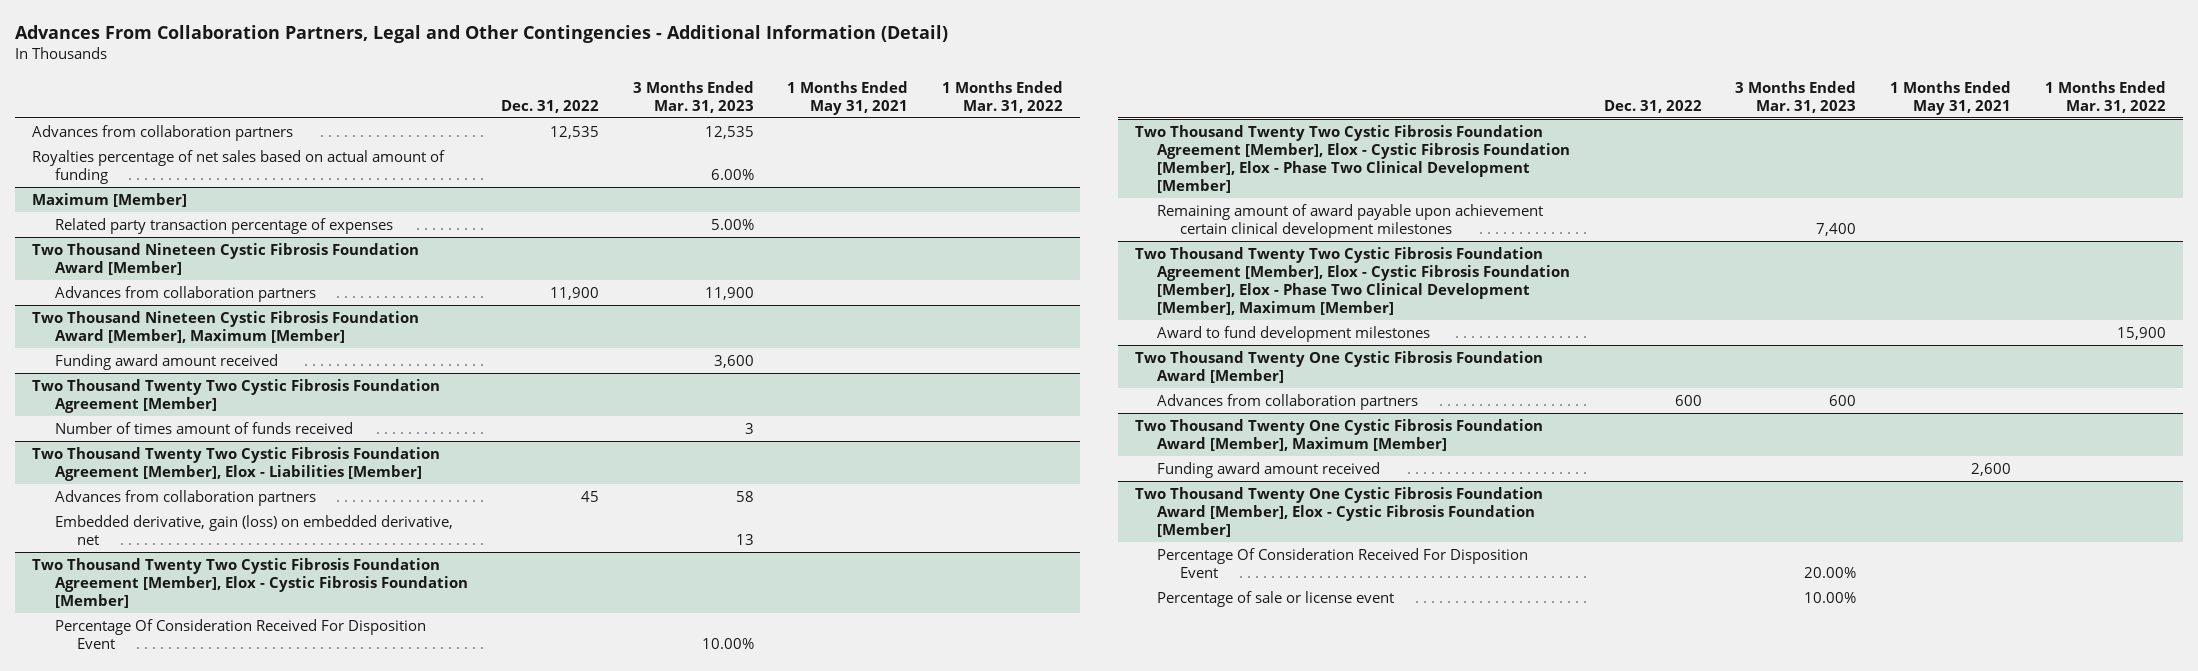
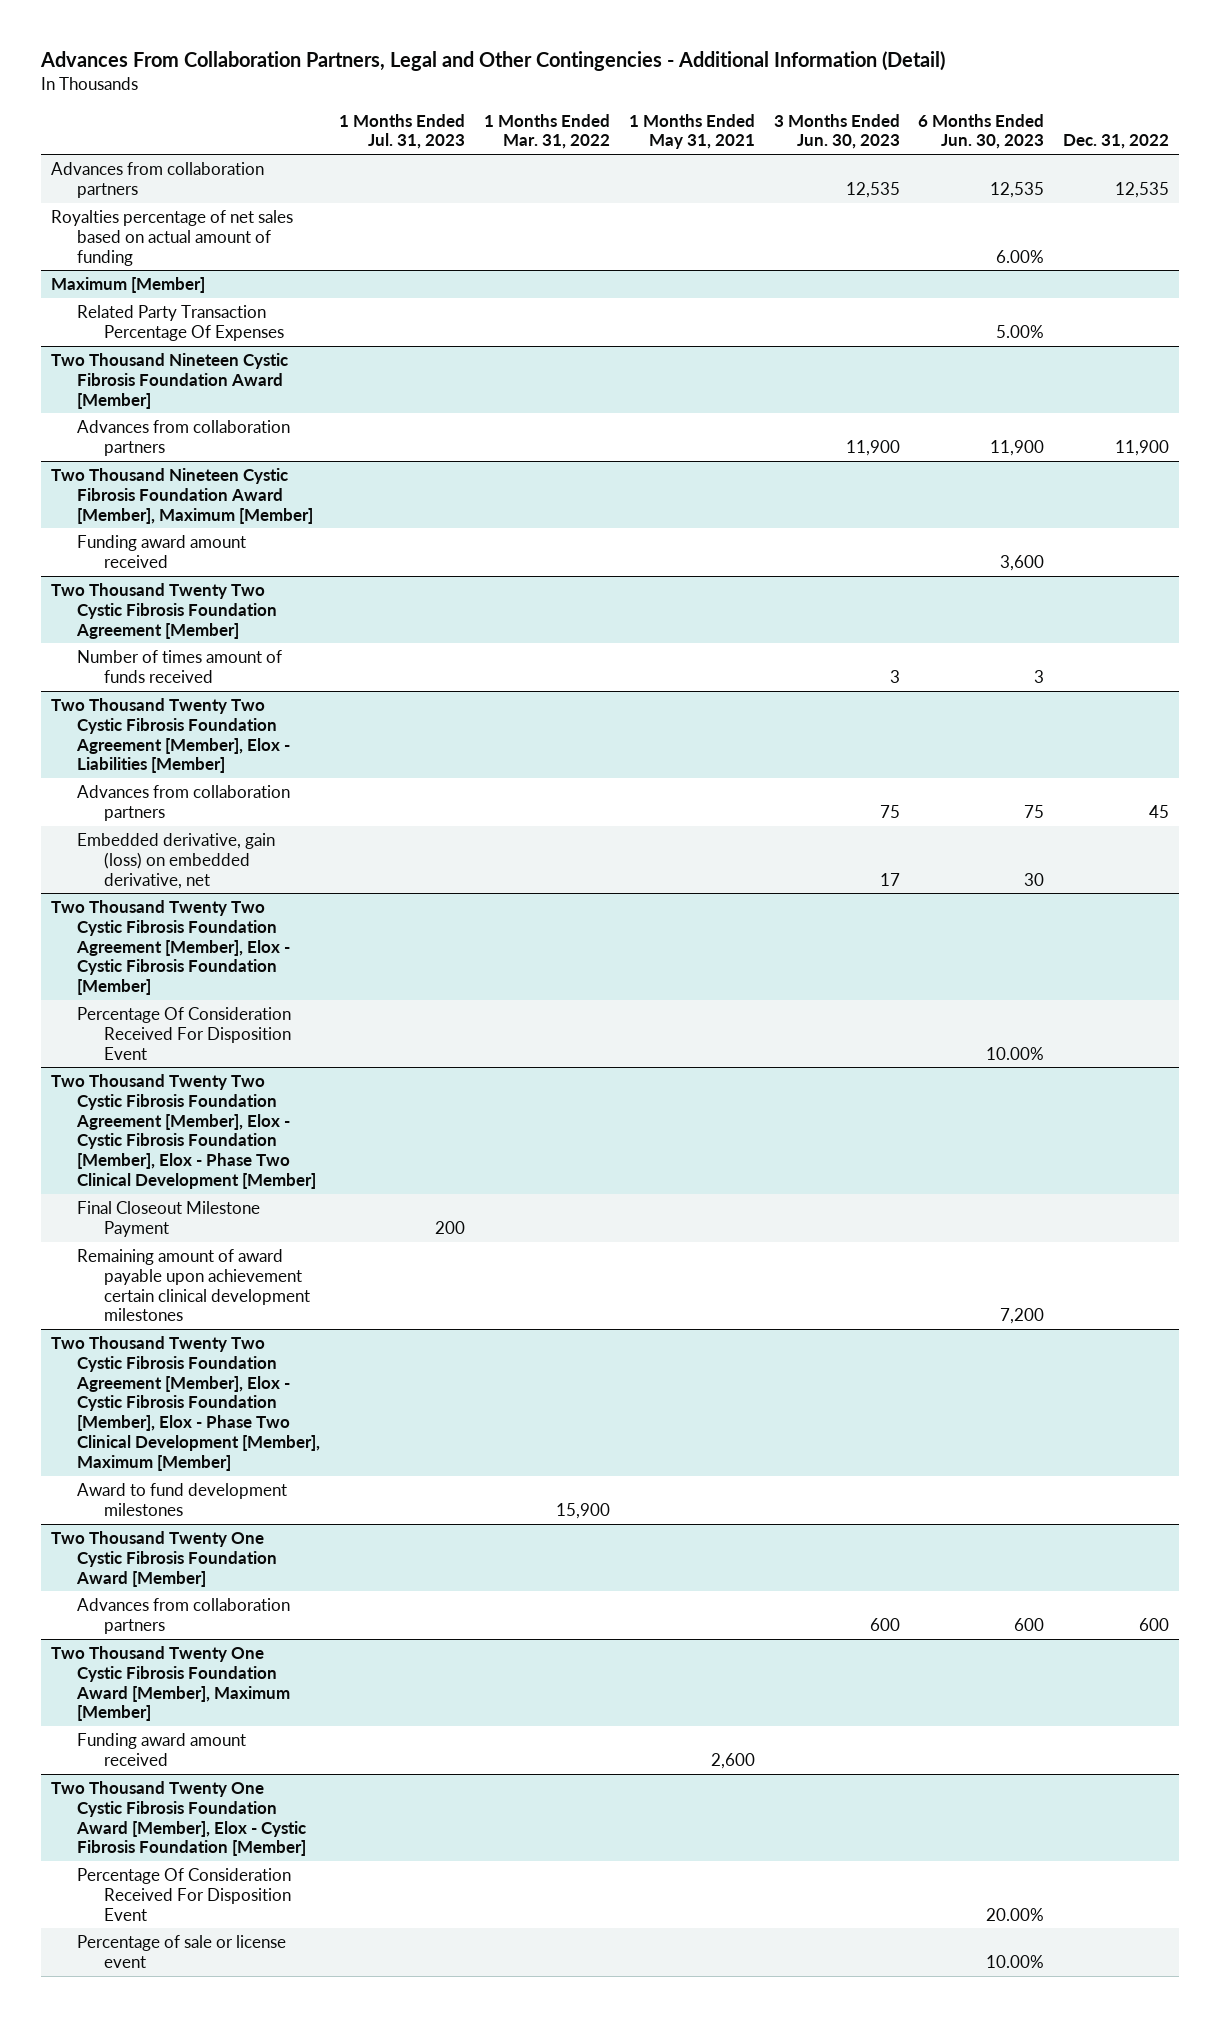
- | Dec. 31, 2022 | 3 Months Ended Mar. 31, 2023 | 1 Months Ended May 31, 2021 | 1 Months Ended Mar. 31, 2022
+ | 1 Months Ended Jul. 31, 2023 | 1 Months Ended Mar. 31, 2022 | 1 Months Ended May 31, 2021 | 3 Months Ended Jun. 30, 2023 | 6 Months Ended Jun. 30, 2023 | Dec. 31, 2022
@ Maximum [Member]
- Related party transaction percentage of expenses | | 5.00% | |
+ Related Party Transaction Percentage Of Expenses | | | | | 5.00% |
@ Two Thousand Twenty Two Cystic Fibrosis Foundation Agreement [Member], Elox - Cystic Fibrosis Foundation [Member], Elox - Phase Two Clinical Development [Member]
+ Final Closeout Milestone Payment | 200 | | | | |

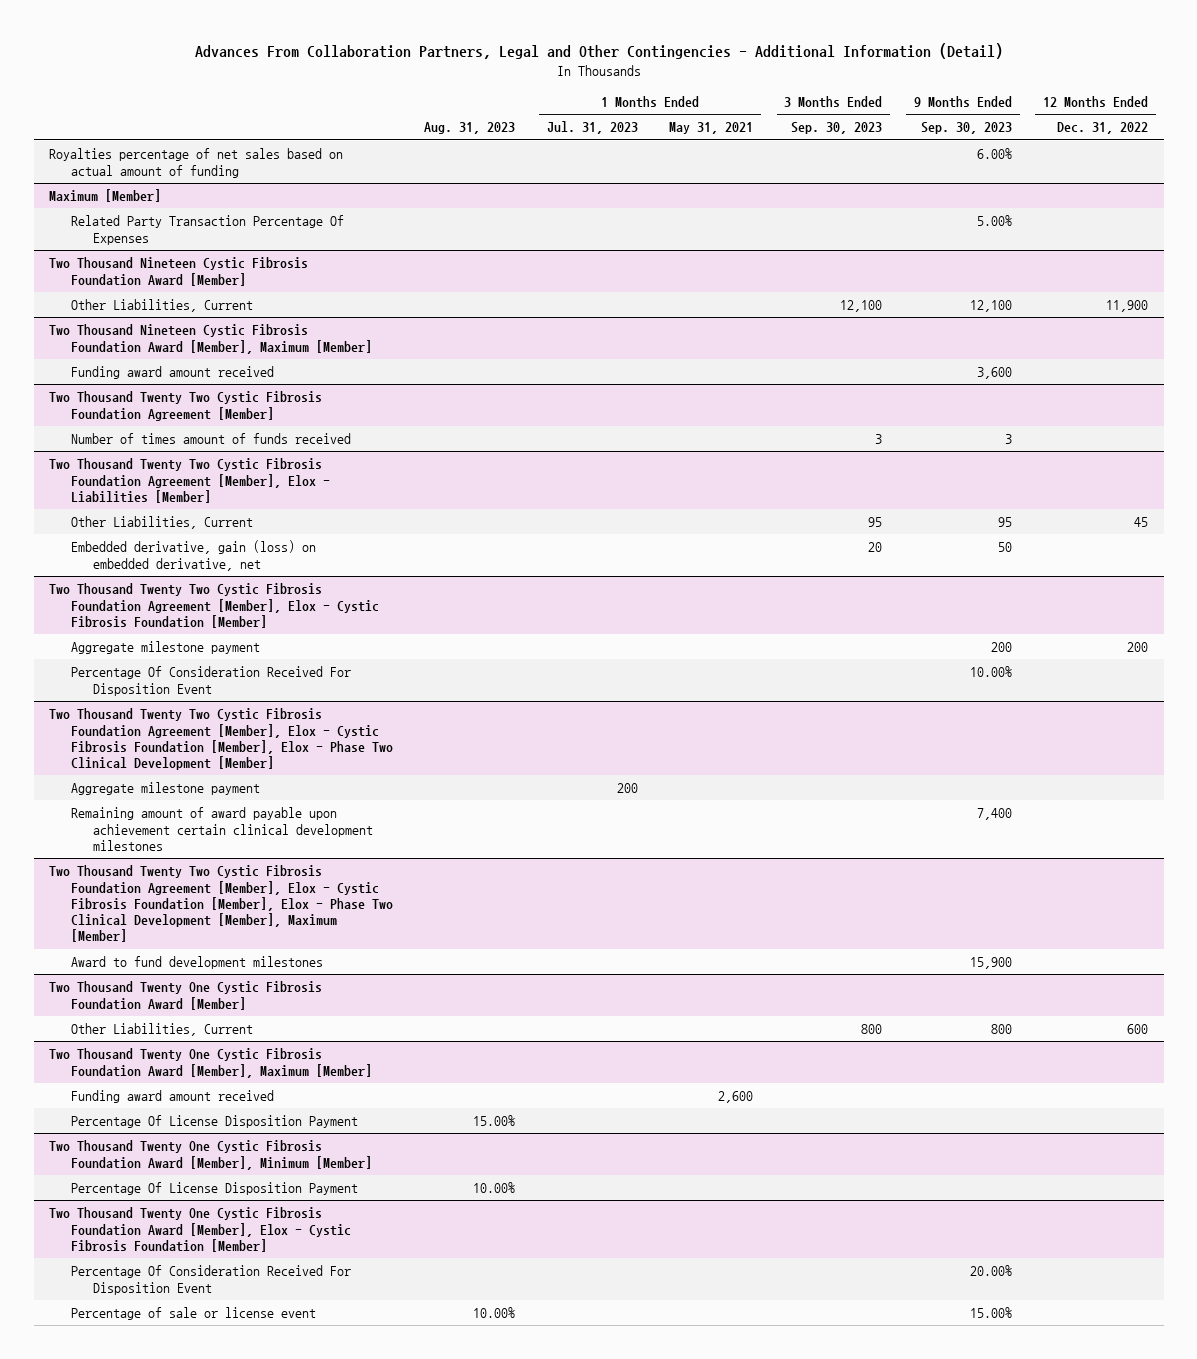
- | 1 Months Ended Jul. 31, 2023 | 1 Months Ended Mar. 31, 2022 | 1 Months Ended May 31, 2021 | 3 Months Ended Jun. 30, 2023 | 6 Months Ended Jun. 30, 2023 | Dec. 31, 2022
+ | Aug. 31, 2023 | 1 Months Ended Jul. 31, 2023 | 1 Months Ended May 31, 2021 | 3 Months Ended Sep. 30, 2023 | 9 Months Ended Sep. 30, 2023 | 12 Months Ended Dec. 31, 2022
- Advances from collaboration partners | | | | 12,535 | 12,535 | 12,535
@ Two Thousand Nineteen Cystic Fibrosis Foundation Award [Member]
- Advances from collaboration partners | | | | 11,900 | 11,900 | 11,900
+ Other Liabilities, Current | | | | 12,100 | 12,100 | 11,900
@ Two Thousand Twenty Two Cystic Fibrosis Foundation Agreement [Member], Elox - Liabilities [Member]
- Advances from collaboration partners | | | | 75 | 75 | 45
+ Other Liabilities, Current | | | | 95 | 95 | 45
@ Two Thousand Twenty Two Cystic Fibrosis Foundation Agreement [Member], Elox - Cystic Fibrosis Foundation [Member]
+ Aggregate milestone payment | | | | | 200 | 200
@ Two Thousand Twenty Two Cystic Fibrosis Foundation Agreement [Member], Elox - Cystic Fibrosis Foundation [Member], Elox - Phase Two Clinical Development [Member]
- Final Closeout Milestone Payment | 200 | | | | |
+ Aggregate milestone payment | | 200 | | | |
@ Two Thousand Twenty One Cystic Fibrosis Foundation Award [Member]
- Advances from collaboration partners | | | | 600 | 600 | 600
+ Other Liabilities, Current | | | | 800 | 800 | 600
@ Two Thousand Twenty One Cystic Fibrosis Foundation Award [Member], Maximum [Member]
+ Percentage Of License Disposition Payment | 15.00% | | | | |
+ Two Thousand Twenty One Cystic Fibrosis Foundation Award [Member], Minimum [Member]
+ Percentage Of License Disposition Payment | 10.00% | | | | |

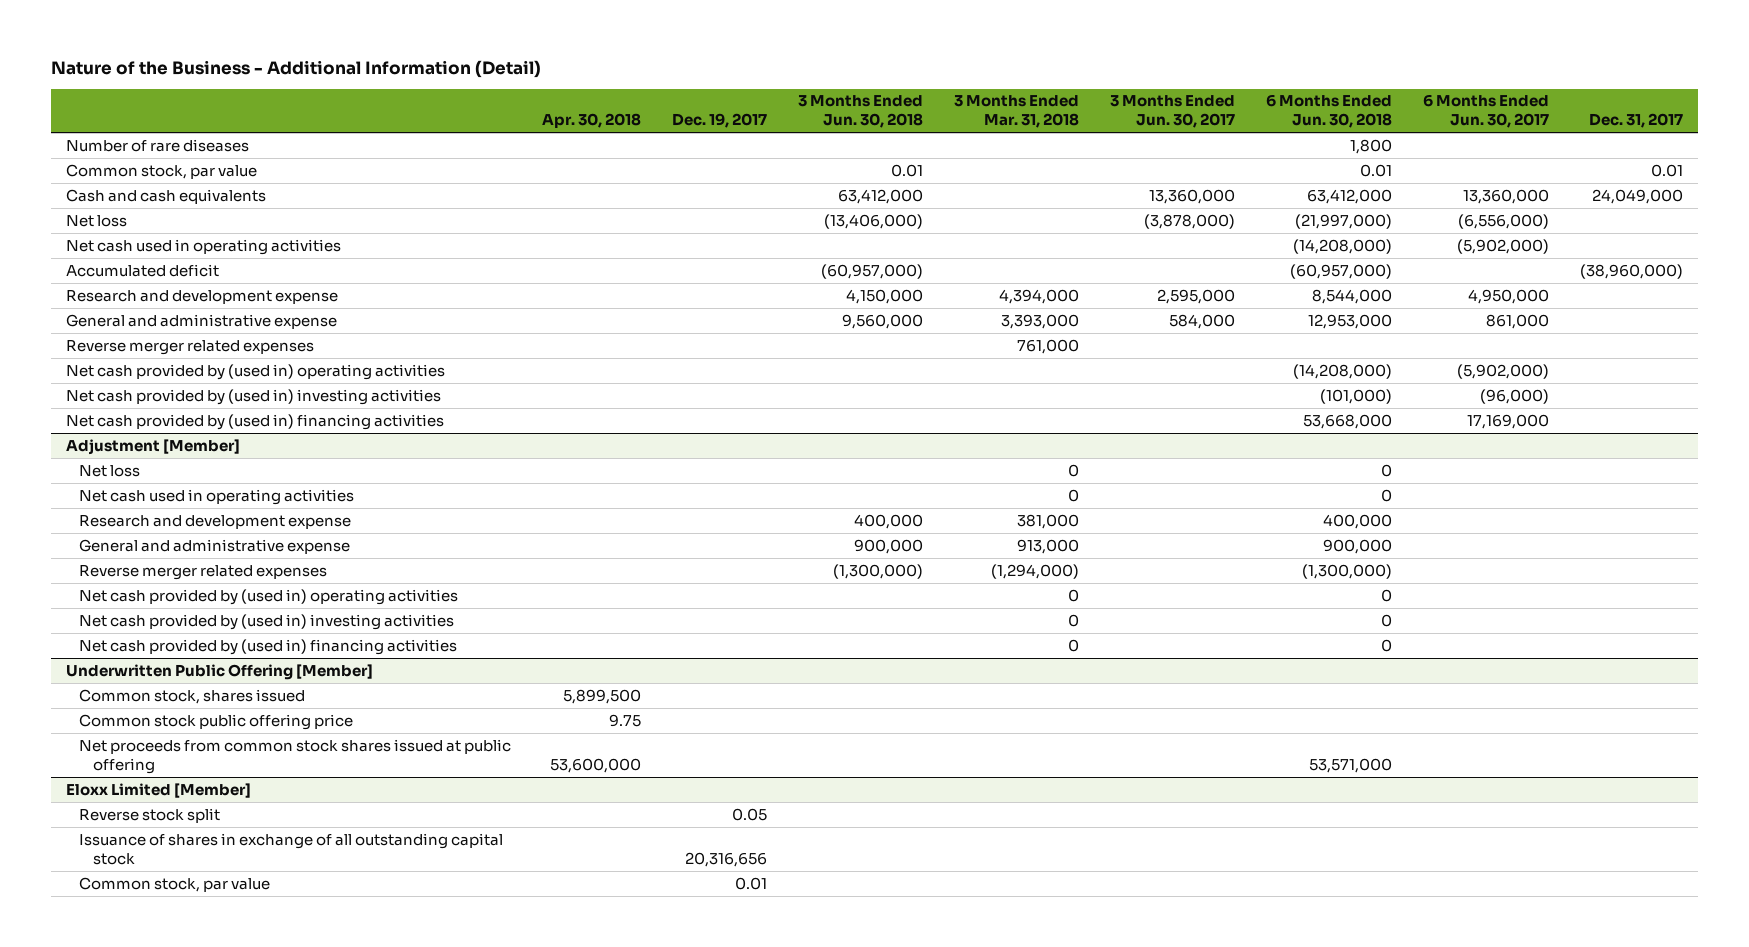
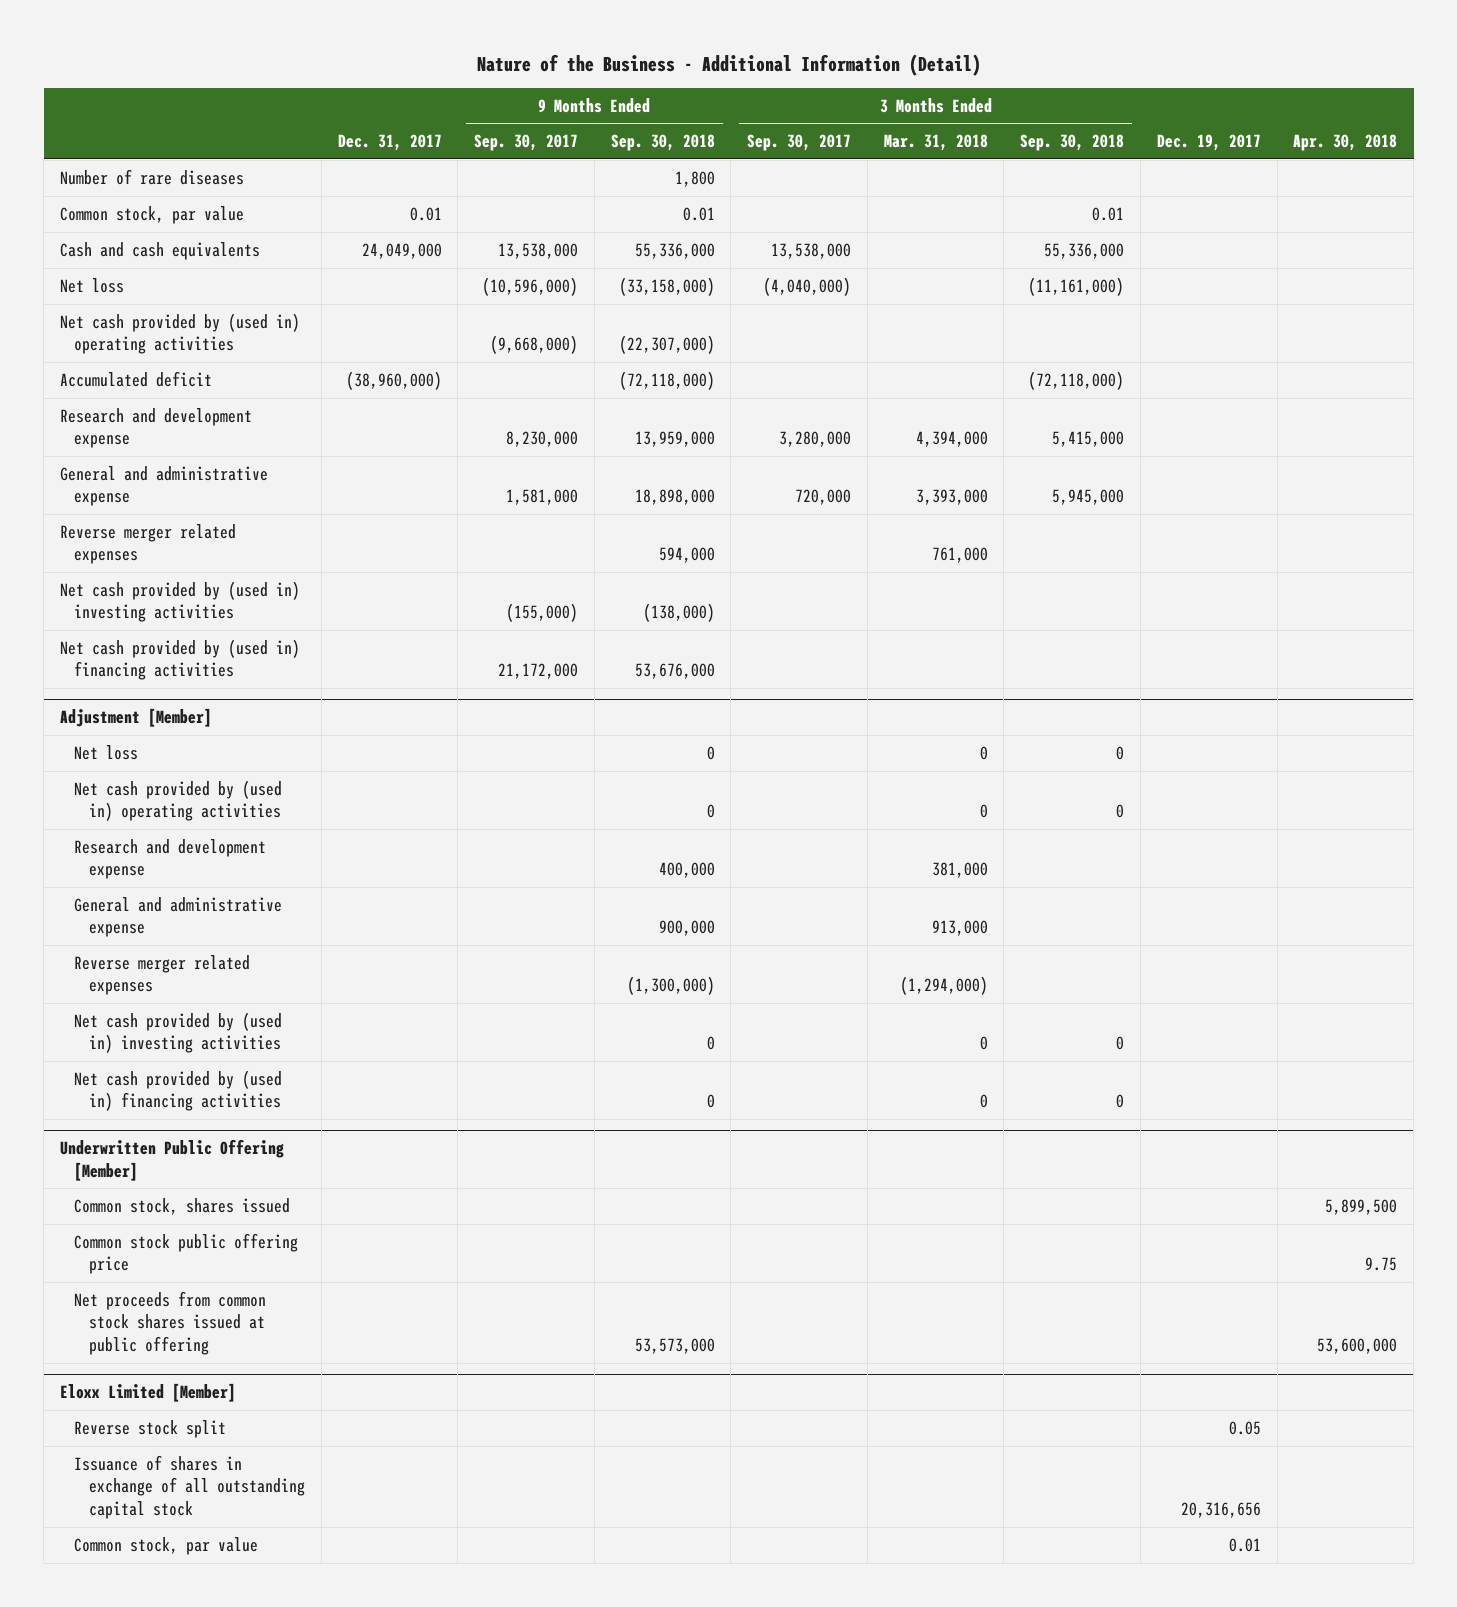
- | Apr. 30, 2018 | Dec. 19, 2017 | 3 Months Ended Jun. 30, 2018 | 3 Months Ended Mar. 31, 2018 | 3 Months Ended Jun. 30, 2017 | 6 Months Ended Jun. 30, 2018 | 6 Months Ended Jun. 30, 2017 | Dec. 31, 2017
+ | Dec. 31, 2017 | 9 Months Ended Sep. 30, 2017 | 9 Months Ended Sep. 30, 2018 | 3 Months Ended Sep. 30, 2017 | 3 Months Ended Mar. 31, 2018 | 3 Months Ended Sep. 30, 2018 | Dec. 19, 2017 | Apr. 30, 2018
- Net cash used in operating activities | | | | | | (14,208,000) | (5,902,000) |
moved up: Net cash provided by (used in) operating activities | | (9,668,000) | (22,307,000) | | | | |
@ Adjustment [Member]
- Net cash used in operating activities | | | | 0 | | 0 | |
moved up: Net cash provided by (used in) operating activities | | | 0 | | 0 | 0 | |

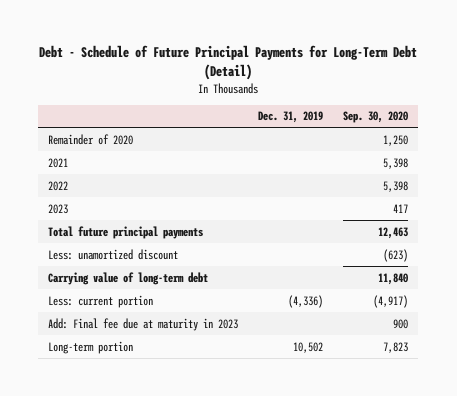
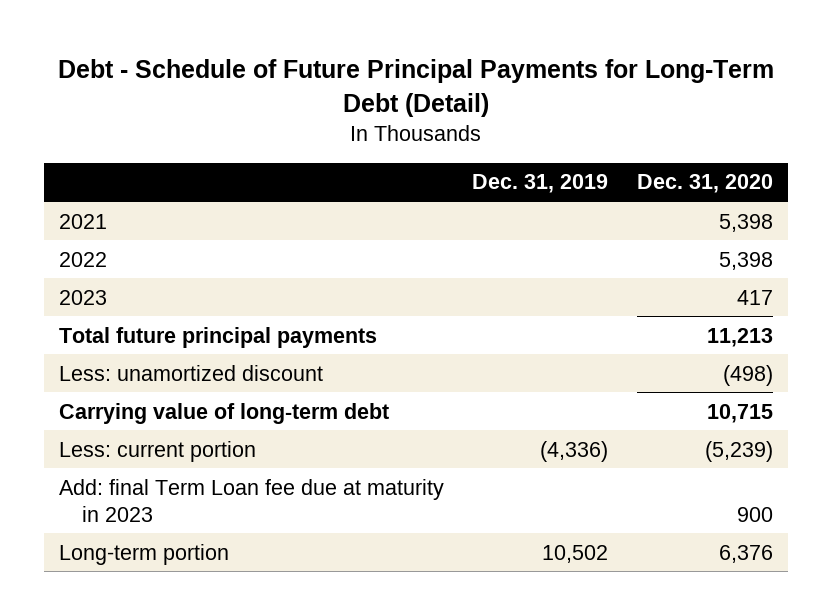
- | Dec. 31, 2019 | Sep. 30, 2020
+ | Dec. 31, 2019 | Dec. 31, 2020
- Remainder of 2020 | | 1,250
- Add: Final fee due at maturity in 2023 | | 900
+ Add: final Term Loan fee due at maturity in 2023 | | 900

